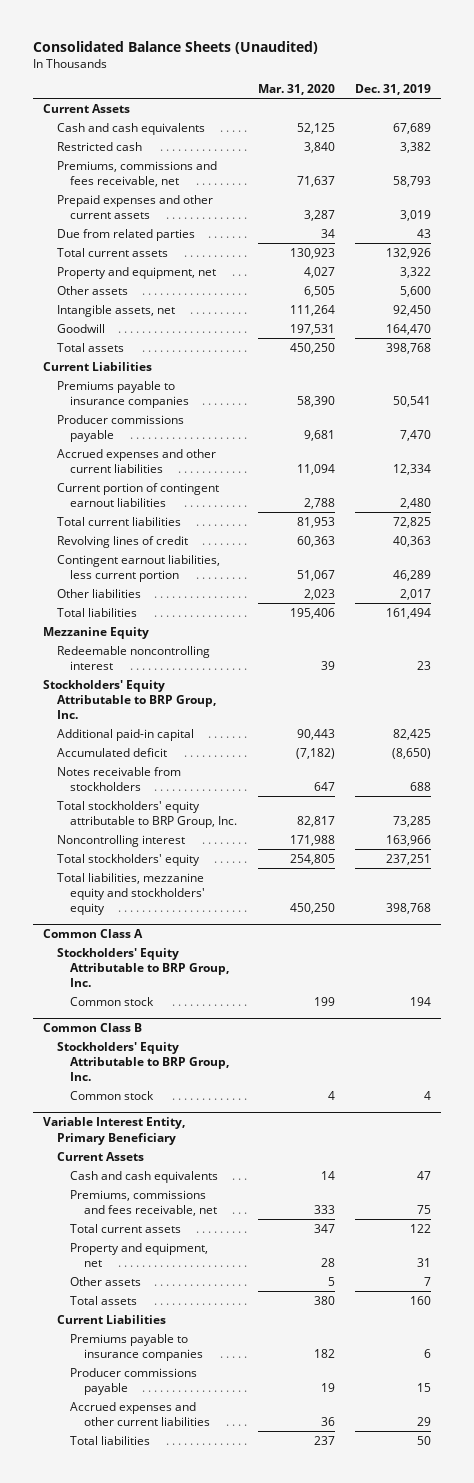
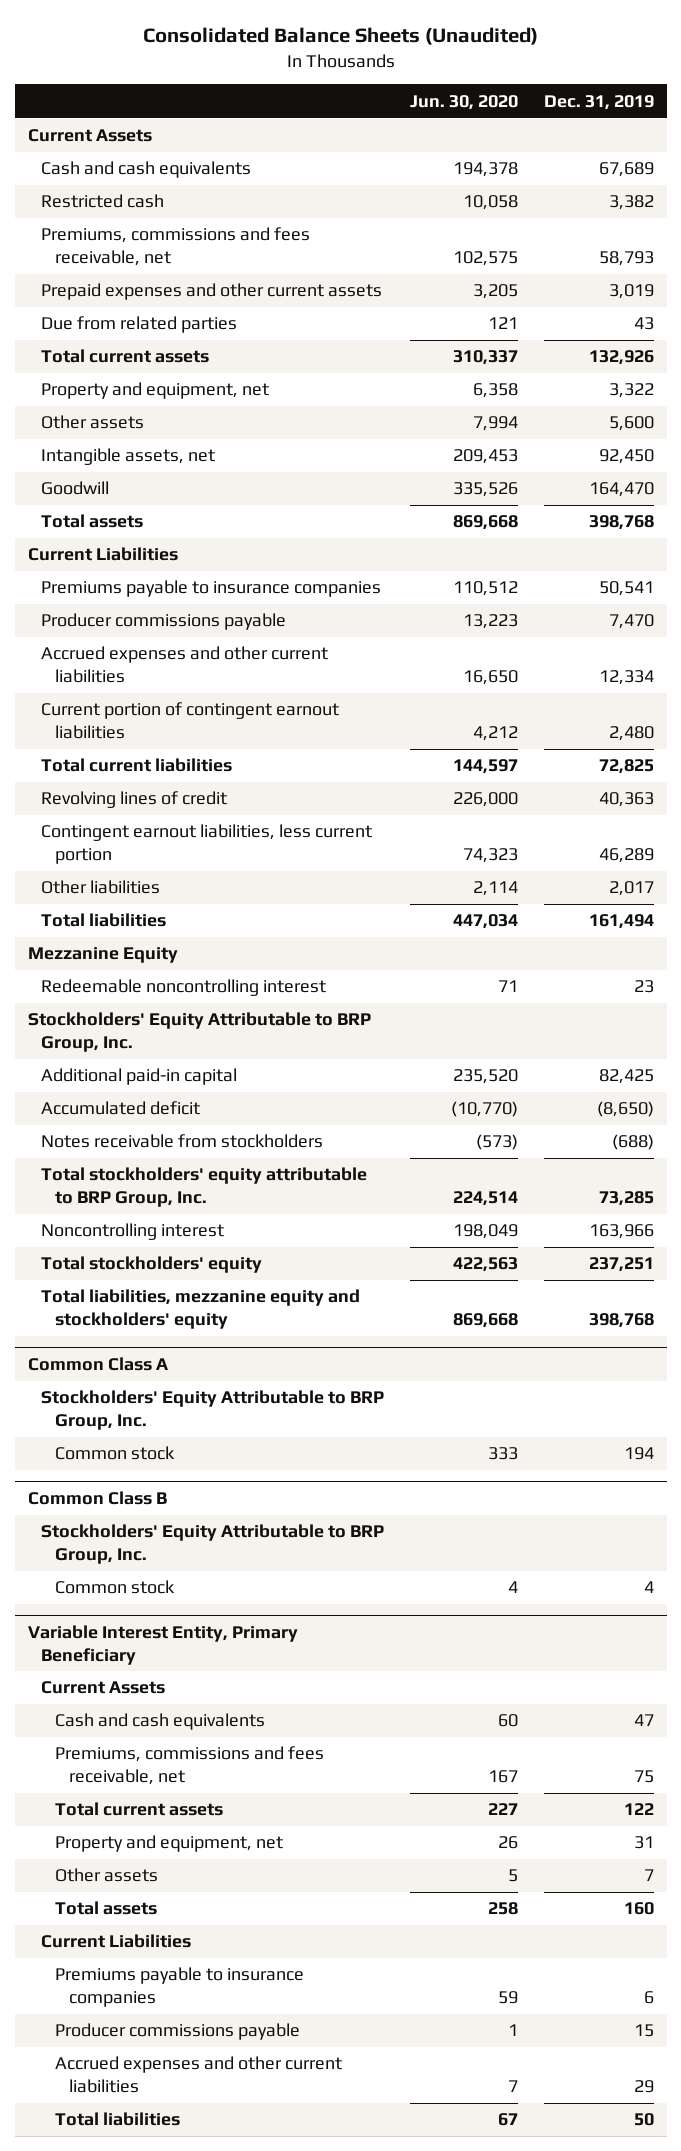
- | Mar. 31, 2020 | Dec. 31, 2019
+ | Jun. 30, 2020 | Dec. 31, 2019
- Notes receivable from stockholders | 647 | 688
+ Notes receivable from stockholders | (573) | (688)

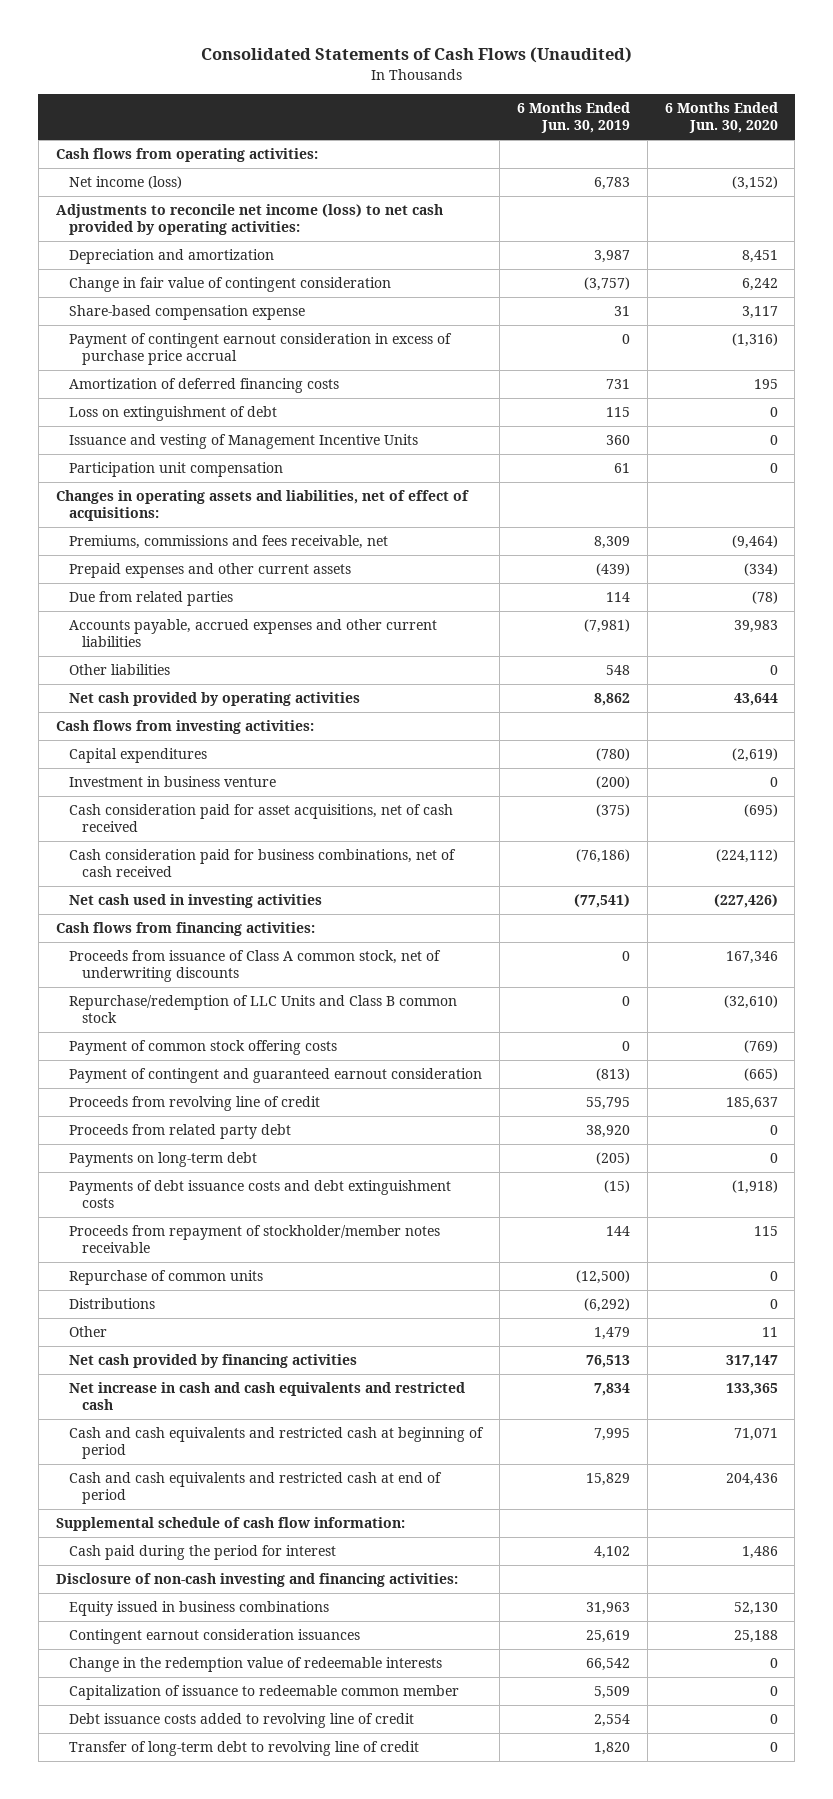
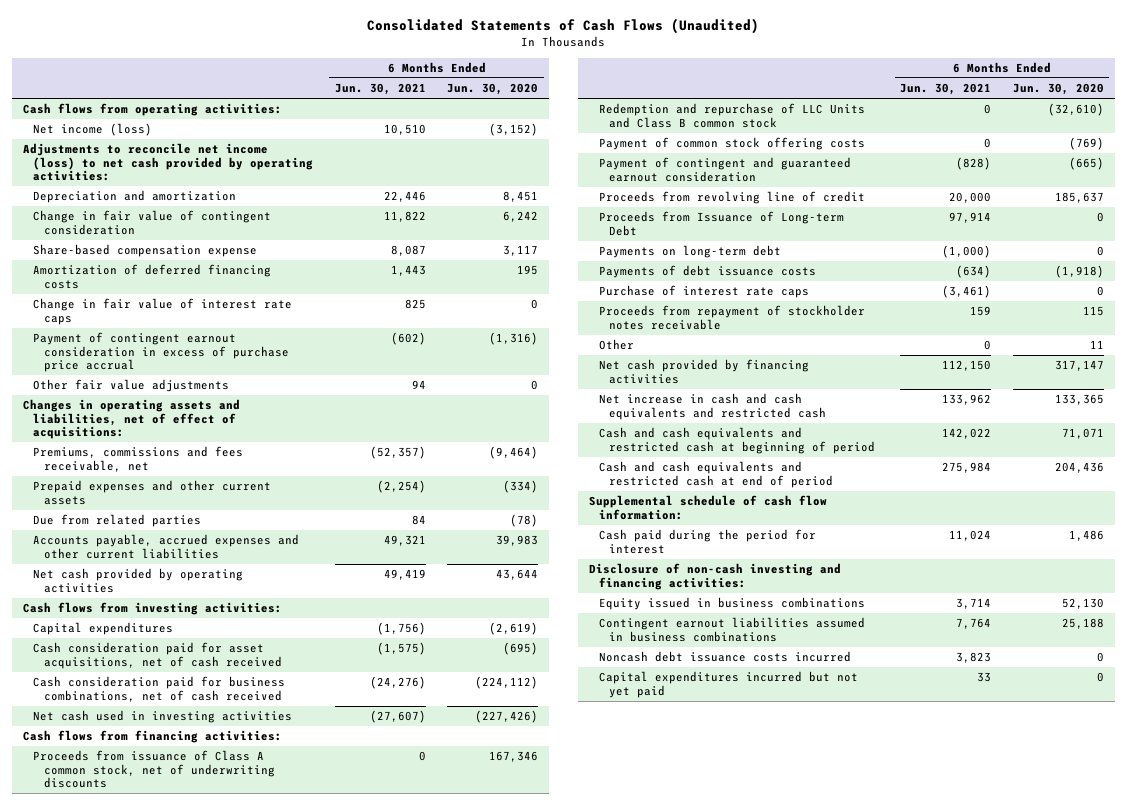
- | 6 Months Ended Jun. 30, 2019 | 6 Months Ended Jun. 30, 2020
+ | 6 Months Ended Jun. 30, 2021 | 6 Months Ended Jun. 30, 2020
- Loss on extinguishment of debt | 115 | 0
- Issuance and vesting of Management Incentive Units | 360 | 0
- Participation unit compensation | 61 | 0
+ Change in fair value of interest rate caps | 825 | 0
moved down: Payment of contingent earnout consideration in excess of purchase price accrual | (602) | (1,316)
+ Other fair value adjustments | 94 | 0
- Other liabilities | 548 | 0
- Investment in business venture | (200) | 0
- Repurchase/redemption of LLC Units and Class B common stock | 0 | (32,610)
+ Redemption and repurchase of LLC Units and Class B common stock | 0 | (32,610)
- Proceeds from related party debt | 38,920 | 0
+ Proceeds from Issuance of Long-term Debt | 97,914 | 0
- Payments of debt issuance costs and debt extinguishment costs | (15) | (1,918)
- Proceeds from repayment of stockholder/member notes receivable | 144 | 115
- Repurchase of common units | (12,500) | 0
- Distributions | (6,292) | 0
+ Payments of debt issuance costs | (634) | (1,918)
+ Purchase of interest rate caps | (3,461) | 0
+ Proceeds from repayment of stockholder notes receivable | 159 | 115
- Contingent earnout consideration issuances | 25,619 | 25,188
- Change in the redemption value of redeemable interests | 66,542 | 0
- Capitalization of issuance to redeemable common member | 5,509 | 0
- Debt issuance costs added to revolving line of credit | 2,554 | 0
- Transfer of long-term debt to revolving line of credit | 1,820 | 0
+ Contingent earnout liabilities assumed in business combinations | 7,764 | 25,188
+ Noncash debt issuance costs incurred | 3,823 | 0
+ Capital expenditures incurred but not yet paid | 33 | 0

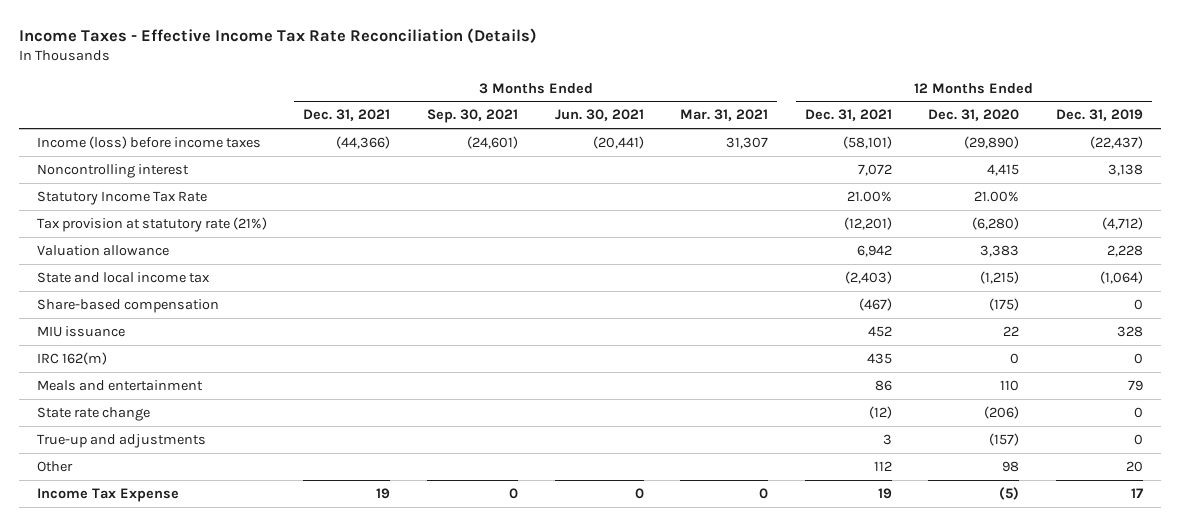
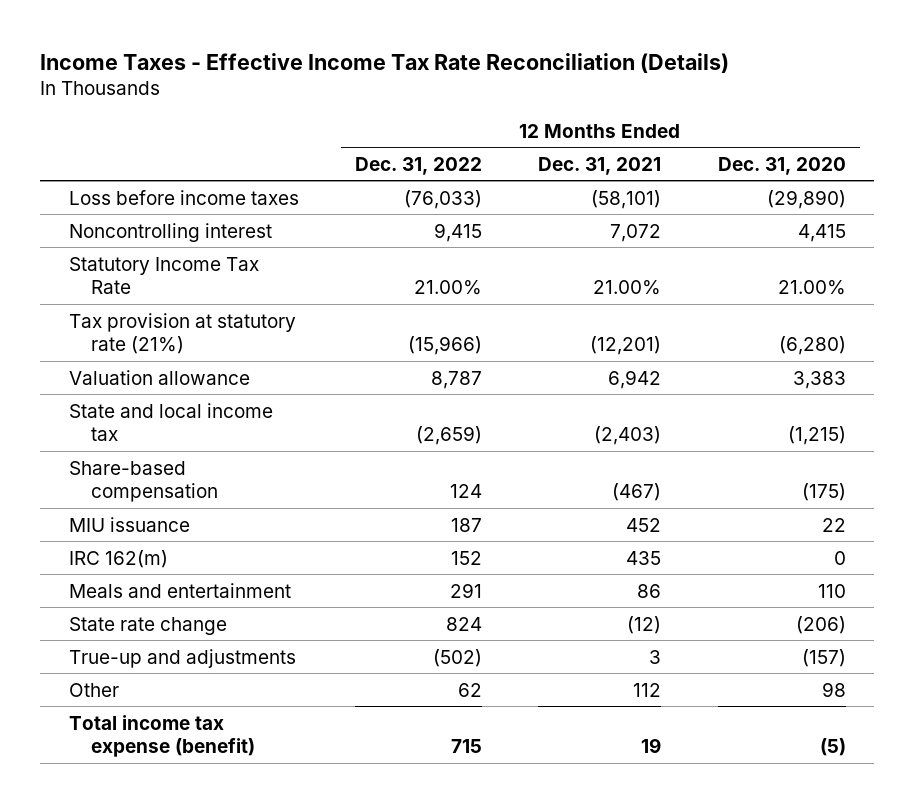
- | 3 Months Ended Dec. 31, 2021 | 3 Months Ended Sep. 30, 2021 | 3 Months Ended Jun. 30, 2021 | 3 Months Ended Mar. 31, 2021 | 12 Months Ended Dec. 31, 2021 | 12 Months Ended Dec. 31, 2020 | 12 Months Ended Dec. 31, 2019
+ | 12 Months Ended Dec. 31, 2022 | 12 Months Ended Dec. 31, 2021 | 12 Months Ended Dec. 31, 2020
- Income (loss) before income taxes | (44,366) | (24,601) | (20,441) | 31,307 | (58,101) | (29,890) | (22,437)
+ Loss before income taxes | (76,033) | (58,101) | (29,890)
- Income Tax Expense | 19 | 0 | 0 | 0 | 19 | (5) | 17
+ Total income tax expense (benefit) | 715 | 19 | (5)

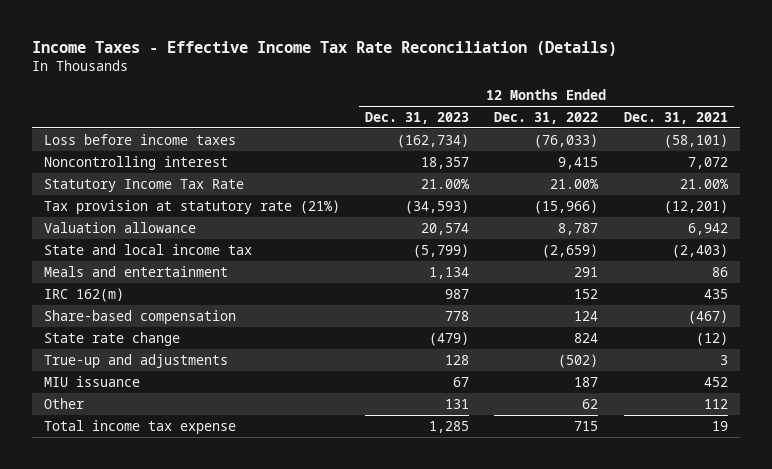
- | 12 Months Ended Dec. 31, 2022 | 12 Months Ended Dec. 31, 2021 | 12 Months Ended Dec. 31, 2020
+ | 12 Months Ended Dec. 31, 2023 | 12 Months Ended Dec. 31, 2022 | 12 Months Ended Dec. 31, 2021
moved down: IRC 162(m) | 987 | 152 | 435
moved down: Share-based compensation | 778 | 124 | (467)
moved down: MIU issuance | 67 | 187 | 452
- Total income tax expense (benefit) | 715 | 19 | (5)
+ Total income tax expense | 1,285 | 715 | 19

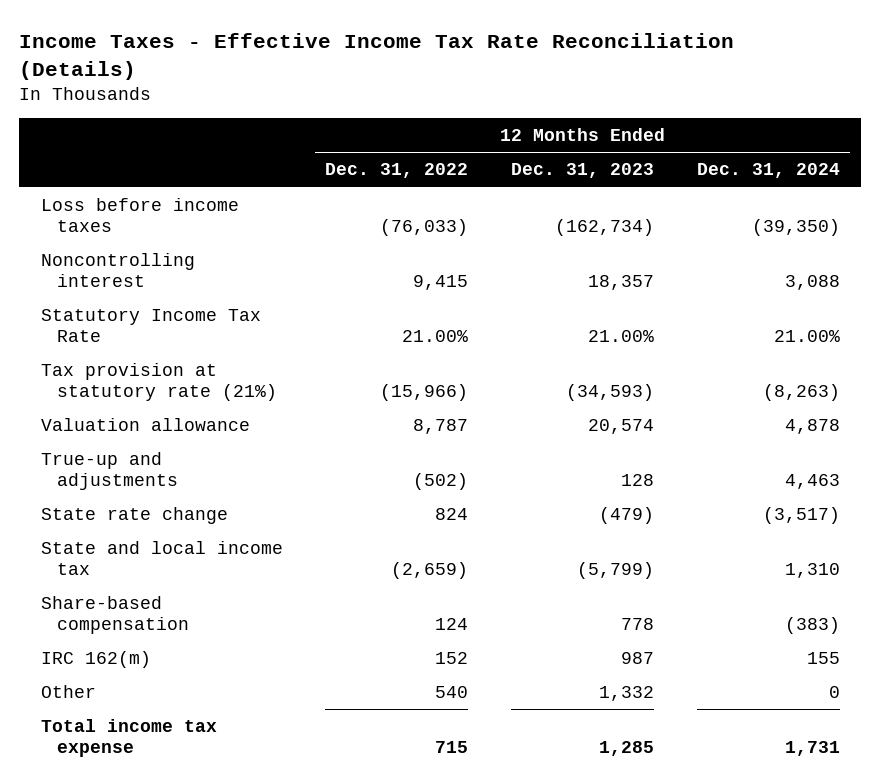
- | 12 Months Ended Dec. 31, 2023 | 12 Months Ended Dec. 31, 2022 | 12 Months Ended Dec. 31, 2021
+ | 12 Months Ended Dec. 31, 2022 | 12 Months Ended Dec. 31, 2023 | 12 Months Ended Dec. 31, 2024
moved up: True-up and adjustments | (502) | 128 | 4,463
moved up: State rate change | 824 | (479) | (3,517)
- Meals and entertainment | 1,134 | 291 | 86
- MIU issuance | 67 | 187 | 452
- Other | 131 | 62 | 112
moved down: IRC 162(m) | 152 | 987 | 155
+ Other | 540 | 1,332 | 0

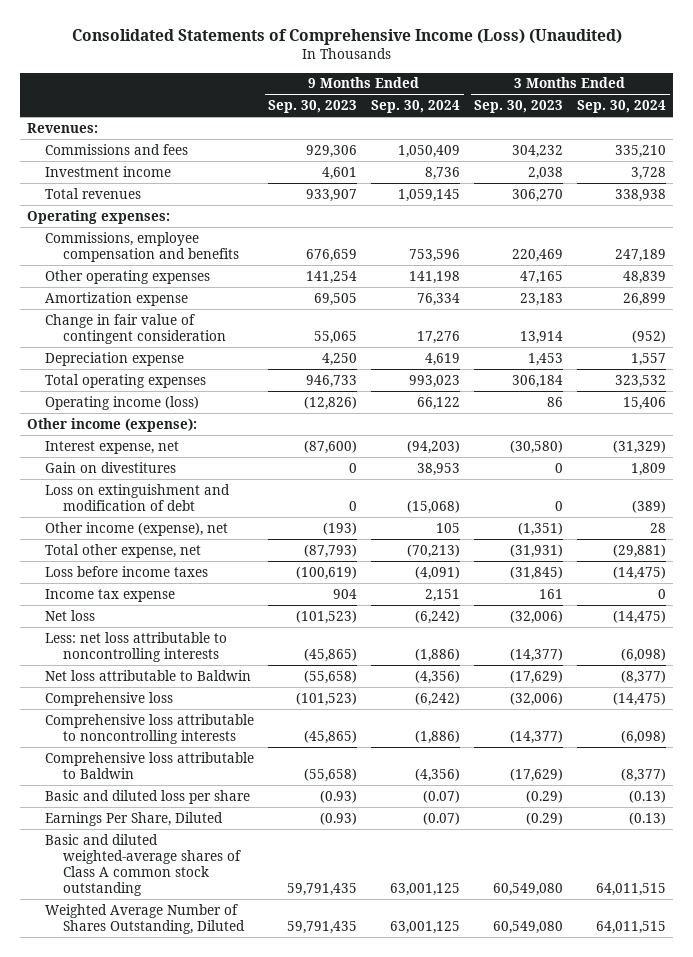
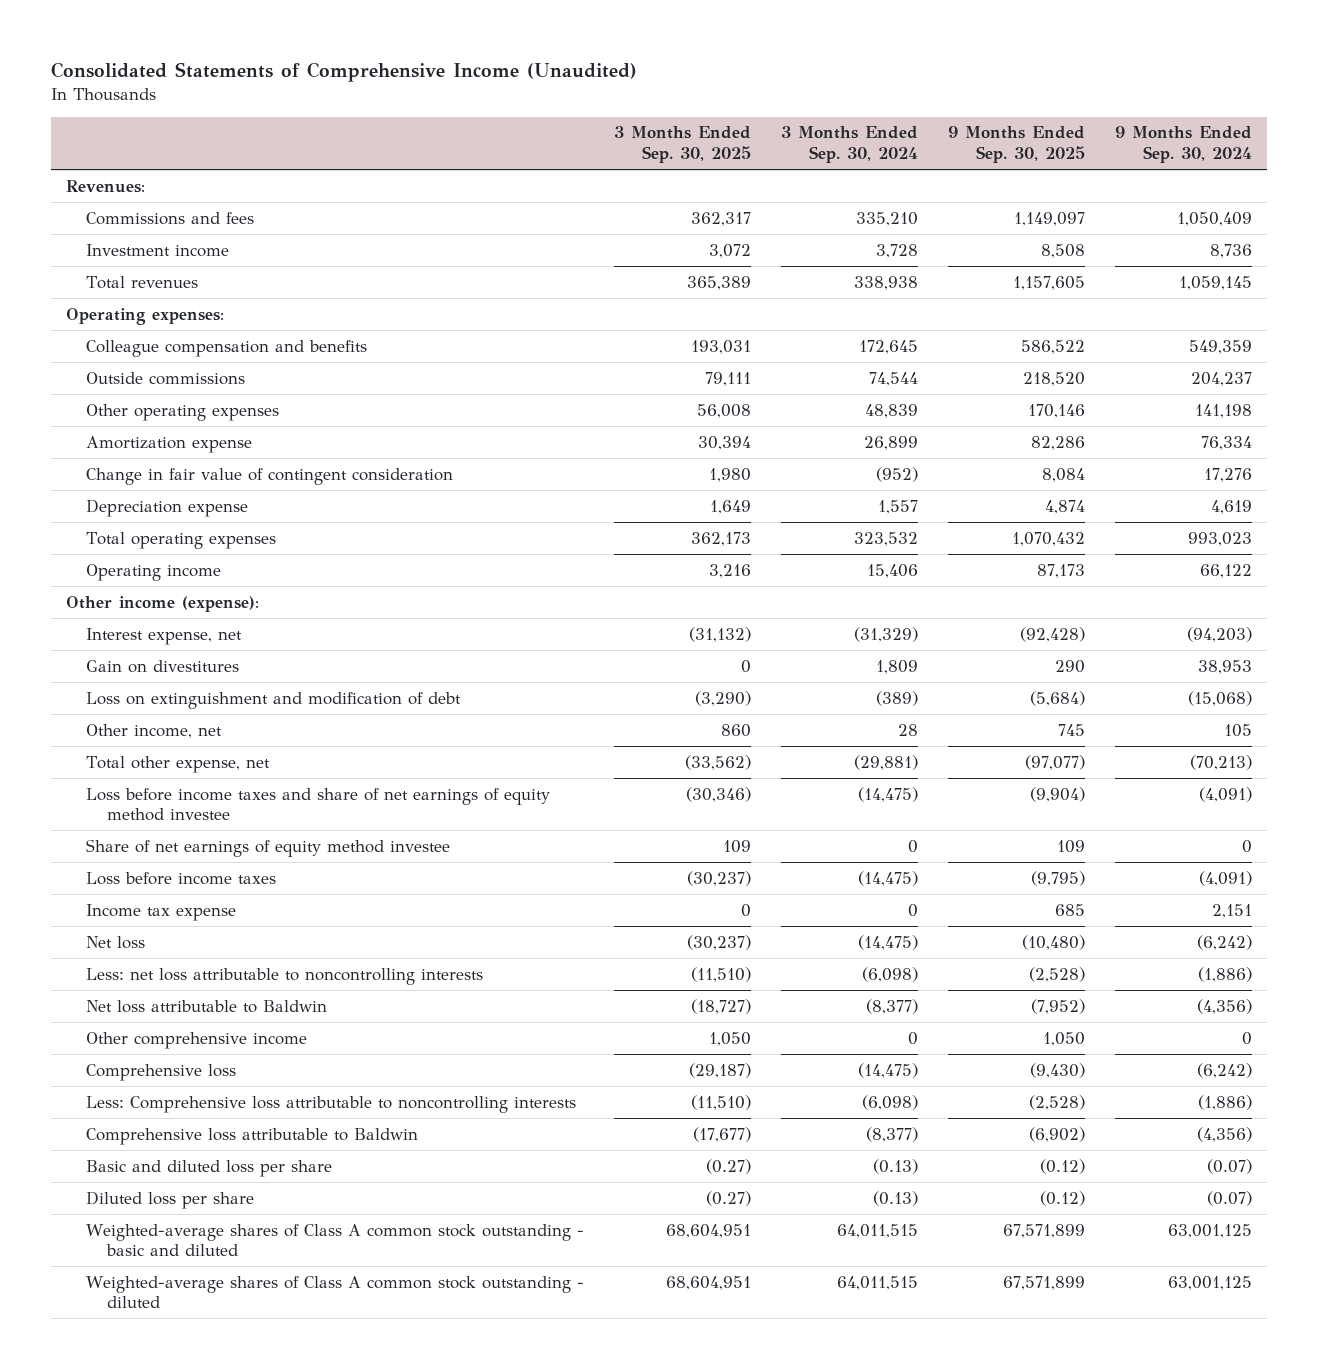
- Consolidated Statements of Comprehensive Income (Loss) (Unaudited)
+ Consolidated Statements of Comprehensive Income (Unaudited)
- | 9 Months Ended Sep. 30, 2023 | 9 Months Ended Sep. 30, 2024 | 3 Months Ended Sep. 30, 2023 | 3 Months Ended Sep. 30, 2024
+ | 3 Months Ended Sep. 30, 2025 | 3 Months Ended Sep. 30, 2024 | 9 Months Ended Sep. 30, 2025 | 9 Months Ended Sep. 30, 2024
- Commissions, employee compensation and benefits | 676,659 | 753,596 | 220,469 | 247,189
+ Colleague compensation and benefits | 193,031 | 172,645 | 586,522 | 549,359
+ Outside commissions | 79,111 | 74,544 | 218,520 | 204,237
- Operating income (loss) | (12,826) | 66,122 | 86 | 15,406
+ Operating income | 3,216 | 15,406 | 87,173 | 66,122
- Other income (expense), net | (193) | 105 | (1,351) | 28
+ Other income, net | 860 | 28 | 745 | 105
+ Loss before income taxes and share of net earnings of equity method investee | (30,346) | (14,475) | (9,904) | (4,091)
+ Share of net earnings of equity method investee | 109 | 0 | 109 | 0
+ Other comprehensive income | 1,050 | 0 | 1,050 | 0
- Comprehensive loss attributable to noncontrolling interests | (45,865) | (1,886) | (14,377) | (6,098)
+ Less: Comprehensive loss attributable to noncontrolling interests | (11,510) | (6,098) | (2,528) | (1,886)
- Earnings Per Share, Diluted | (0.93) | (0.07) | (0.29) | (0.13)
- Basic and diluted weighted-average shares of Class A common stock outstanding | 59,791,435 | 63,001,125 | 60,549,080 | 64,011,515
- Weighted Average Number of Shares Outstanding, Diluted | 59,791,435 | 63,001,125 | 60,549,080 | 64,011,515
+ Diluted loss per share | (0.27) | (0.13) | (0.12) | (0.07)
+ Weighted-average shares of Class A common stock outstanding - basic and diluted | 68,604,951 | 64,011,515 | 67,571,899 | 63,001,125
+ Weighted-average shares of Class A common stock outstanding - diluted | 68,604,951 | 64,011,515 | 67,571,899 | 63,001,125

